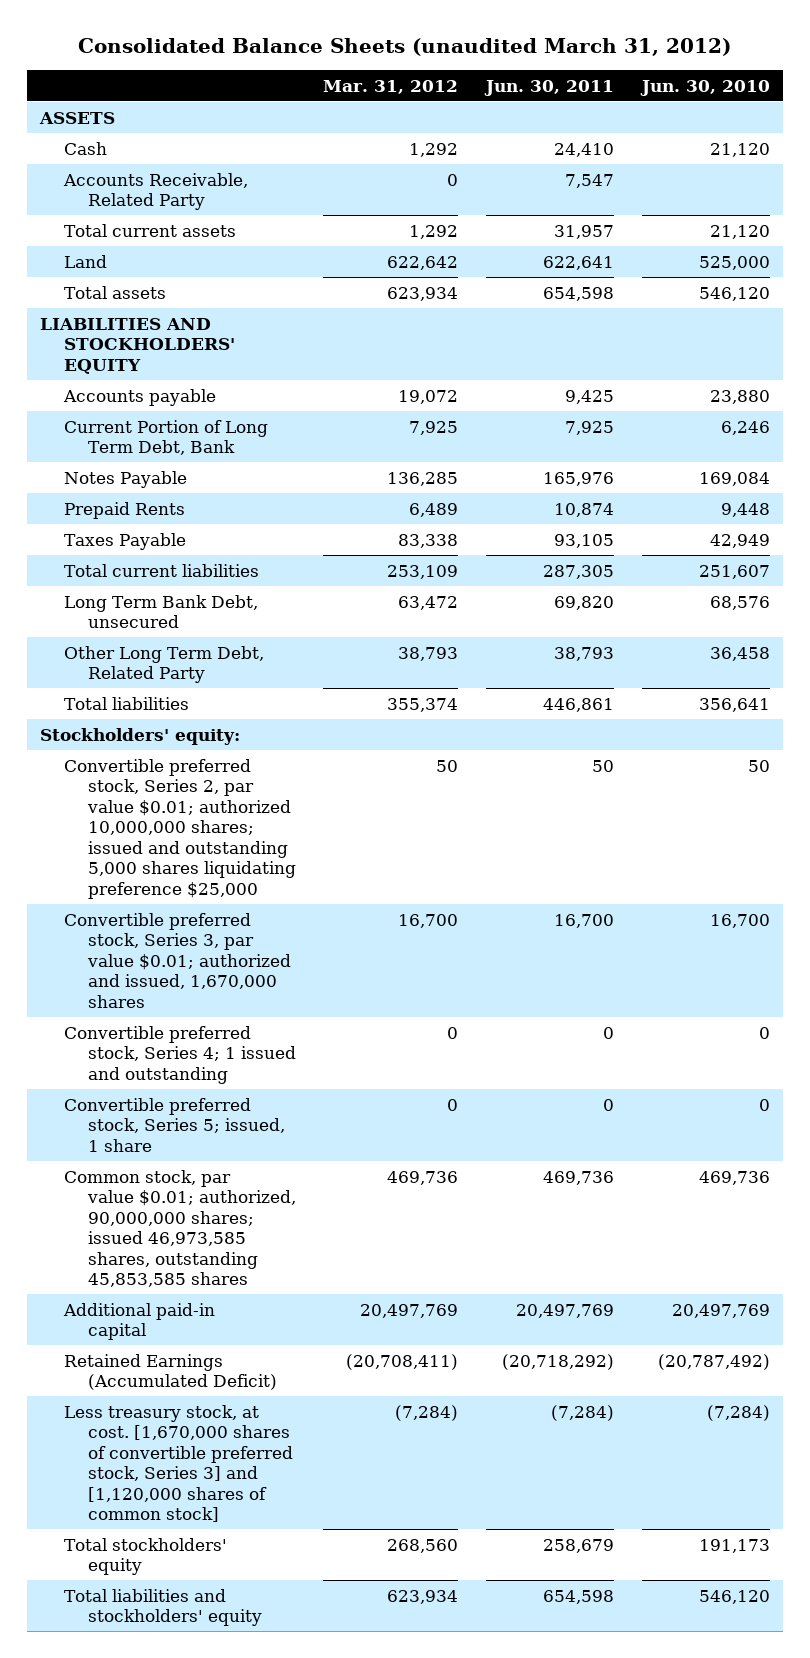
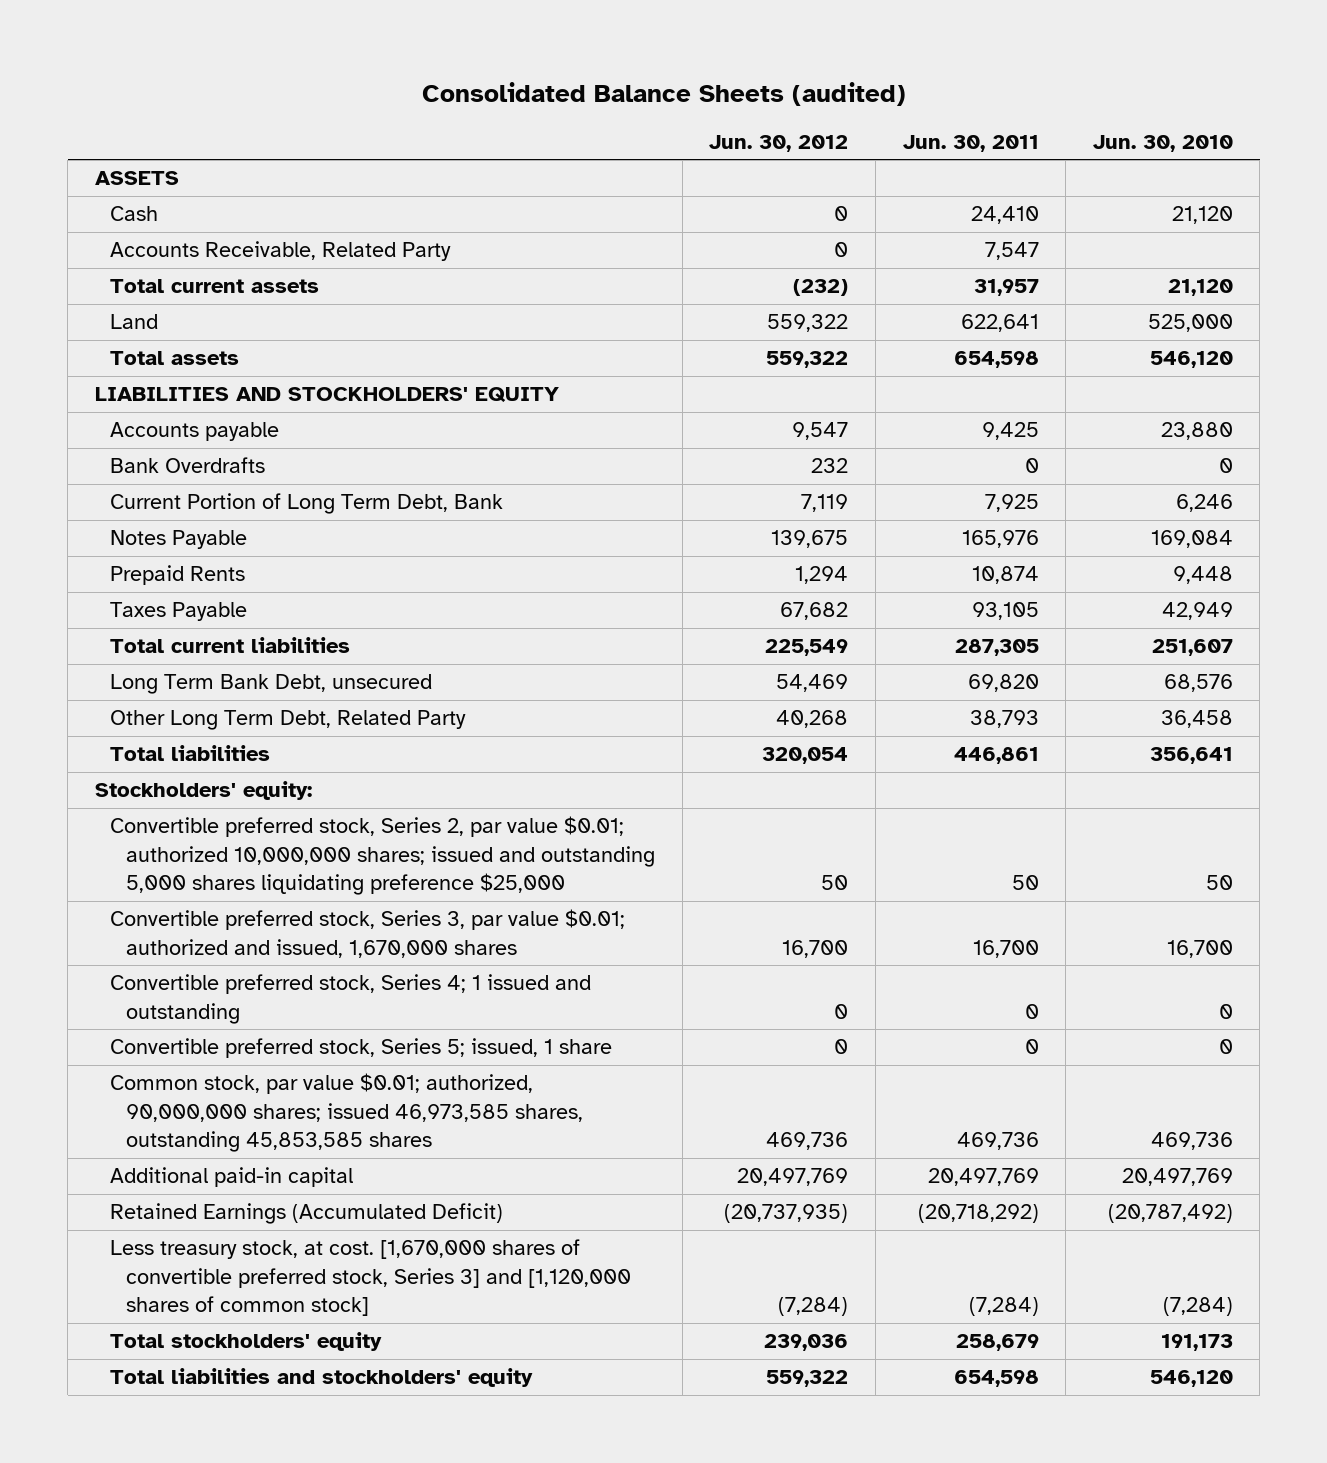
- Consolidated Balance Sheets (unaudited March 31, 2012)
+ Consolidated Balance Sheets (audited)
- | Mar. 31, 2012 | Jun. 30, 2011 | Jun. 30, 2010
+ | Jun. 30, 2012 | Jun. 30, 2011 | Jun. 30, 2010
+ Bank Overdrafts | 232 | 0 | 0

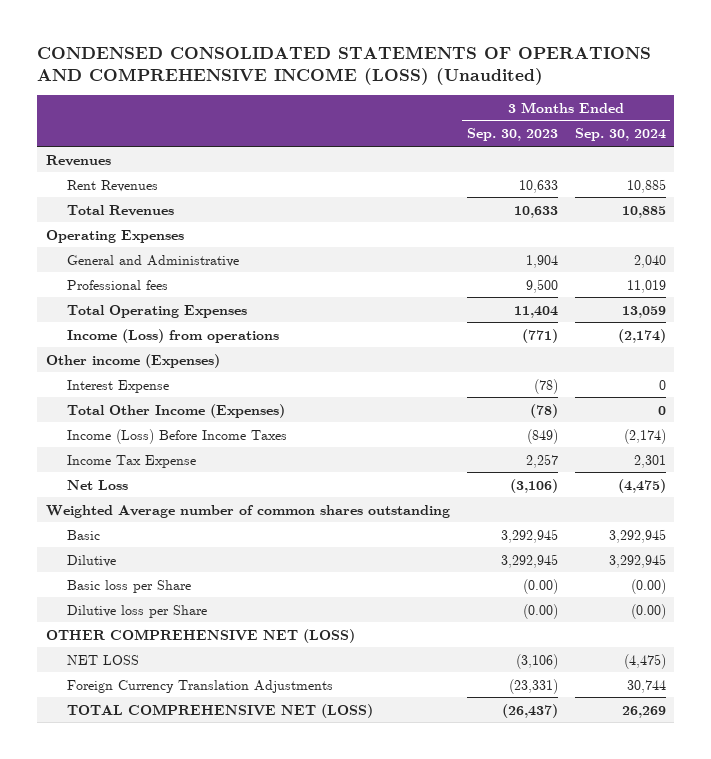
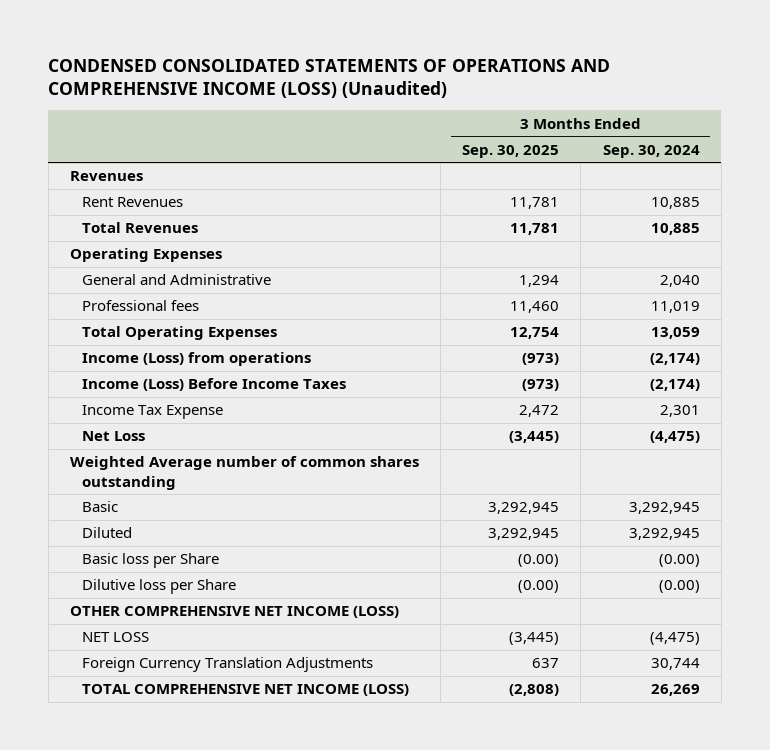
- | 3 Months Ended Sep. 30, 2023 | 3 Months Ended Sep. 30, 2024
+ | 3 Months Ended Sep. 30, 2025 | 3 Months Ended Sep. 30, 2024
- Other income (Expenses)
- Interest Expense | (78) | 0
- Total Other Income (Expenses) | (78) | 0
- Dilutive | 3,292,945 | 3,292,945
+ Diluted | 3,292,945 | 3,292,945
- OTHER COMPREHENSIVE NET (LOSS)
+ OTHER COMPREHENSIVE NET INCOME (LOSS)
- TOTAL COMPREHENSIVE NET (LOSS) | (26,437) | 26,269
+ TOTAL COMPREHENSIVE NET INCOME (LOSS) | (2,808) | 26,269

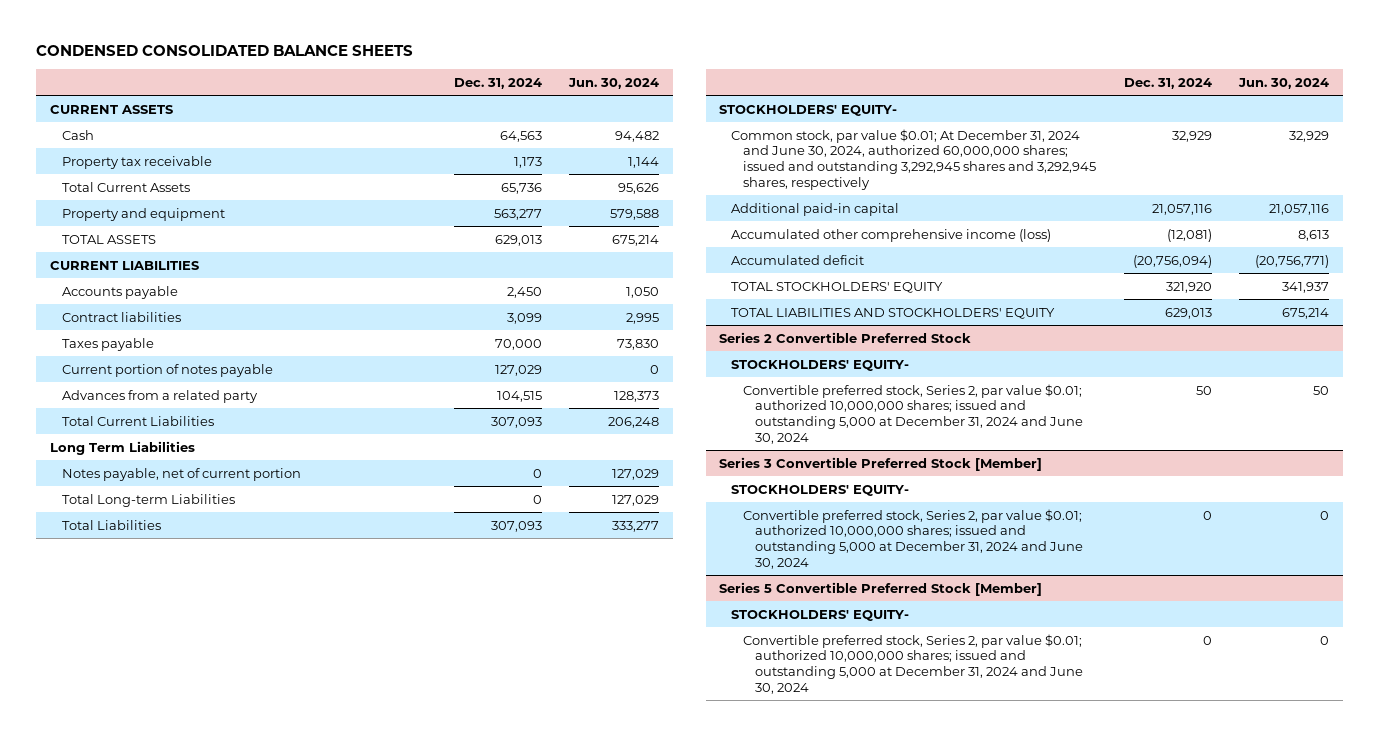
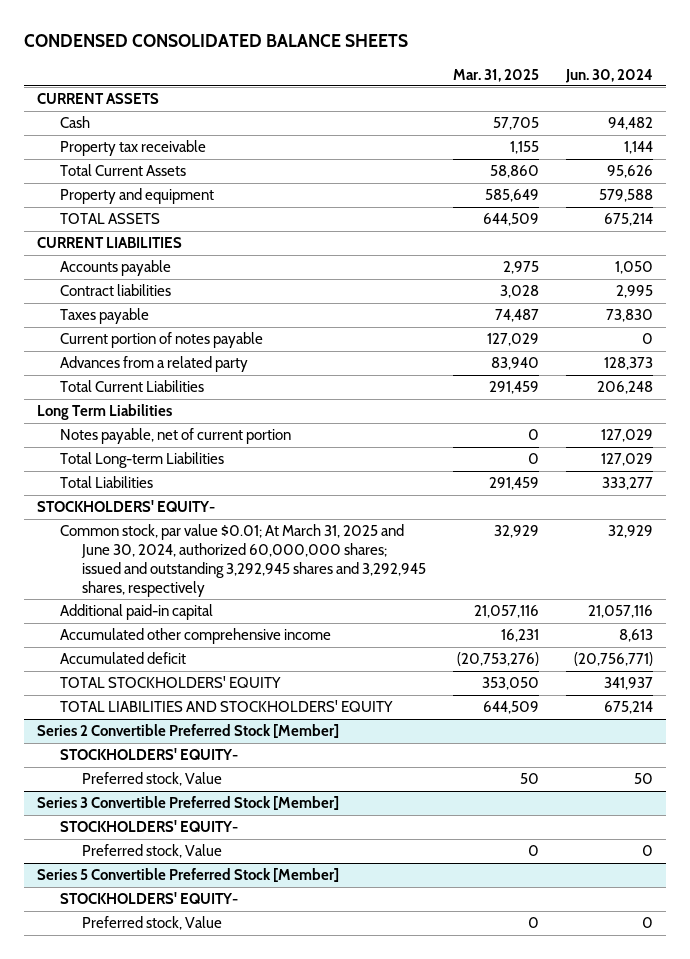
- | Dec. 31, 2024 | Jun. 30, 2024
+ | Mar. 31, 2025 | Jun. 30, 2024
- Common stock, par value $0.01; At December 31, 2024 and June 30, 2024, authorized 60,000,000 shares; issued and outstanding 3,292,945 shares and 3,292,945 shares, respectively | 32,929 | 32,929
+ Common stock, par value $0.01; At March 31, 2025 and June 30, 2024, authorized 60,000,000 shares; issued and outstanding 3,292,945 shares and 3,292,945 shares, respectively | 32,929 | 32,929
- Accumulated other comprehensive income (loss) | (12,081) | 8,613
+ Accumulated other comprehensive income | 16,231 | 8,613
- Series 2 Convertible Preferred Stock
+ Series 2 Convertible Preferred Stock [Member]
- Convertible preferred stock, Series 2, par value $0.01; authorized 10,000,000 shares; issued and outstanding 5,000 at December 31, 2024 and June 30, 2024 | 50 | 50
+ Preferred stock, Value | 50 | 50
@ Series 3 Convertible Preferred Stock [Member]
- Convertible preferred stock, Series 2, par value $0.01; authorized 10,000,000 shares; issued and outstanding 5,000 at December 31, 2024 and June 30, 2024 | 0 | 0
+ Preferred stock, Value | 0 | 0
@ Series 5 Convertible Preferred Stock [Member]
- Convertible preferred stock, Series 2, par value $0.01; authorized 10,000,000 shares; issued and outstanding 5,000 at December 31, 2024 and June 30, 2024 | 0 | 0
+ Preferred stock, Value | 0 | 0

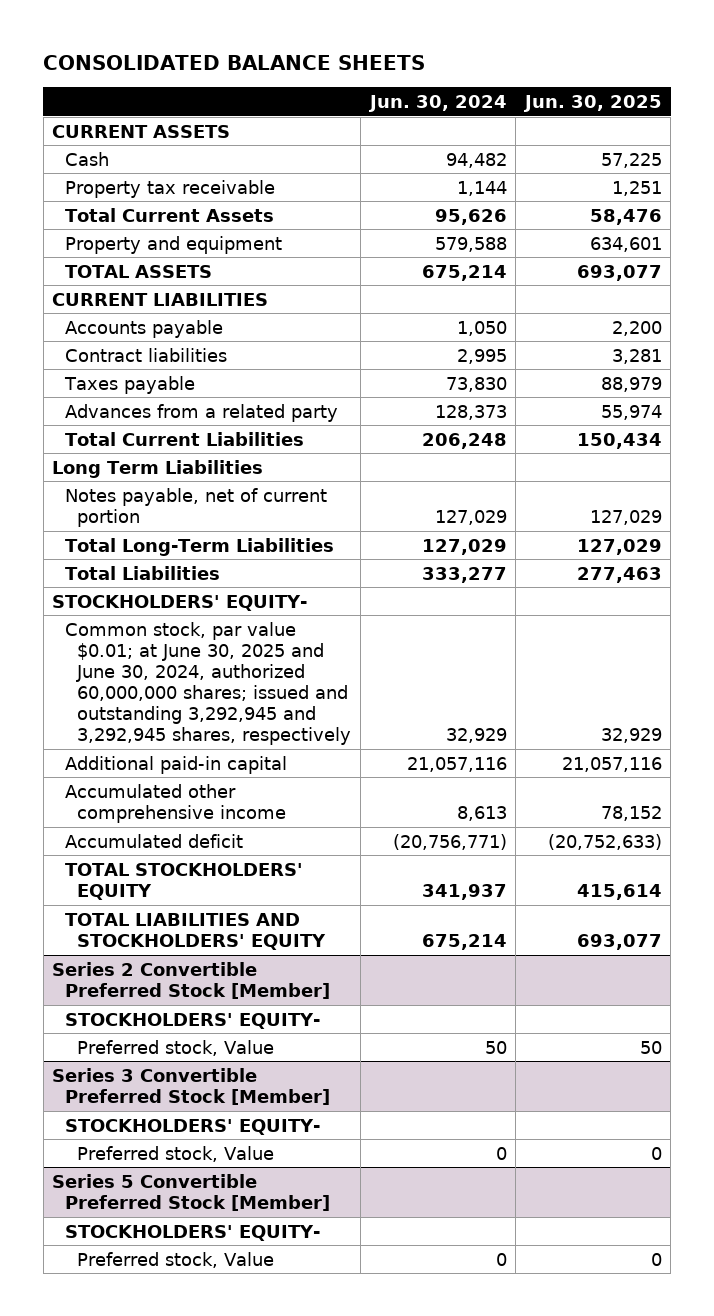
- CONDENSED CONSOLIDATED BALANCE SHEETS
+ CONSOLIDATED BALANCE SHEETS
- | Mar. 31, 2025 | Jun. 30, 2024
+ | Jun. 30, 2024 | Jun. 30, 2025
- Current portion of notes payable | 127,029 | 0
- Total Long-term Liabilities | 0 | 127,029
+ Total Long-Term Liabilities | 127,029 | 127,029
- Common stock, par value $0.01; At March 31, 2025 and June 30, 2024, authorized 60,000,000 shares; issued and outstanding 3,292,945 shares and 3,292,945 shares, respectively | 32,929 | 32,929
+ Common stock, par value $0.01; at June 30, 2025 and June 30, 2024, authorized 60,000,000 shares; issued and outstanding 3,292,945 and 3,292,945 shares, respectively | 32,929 | 32,929

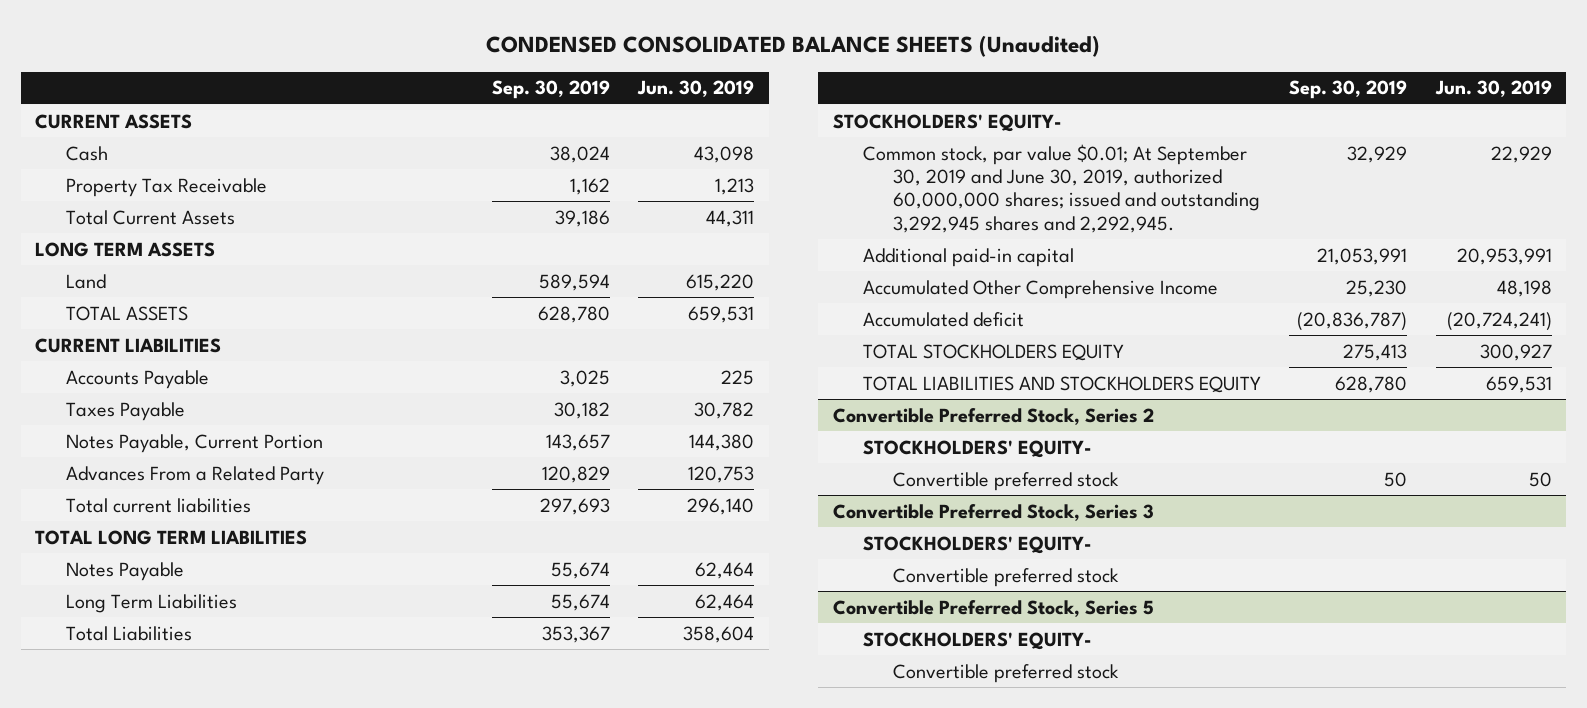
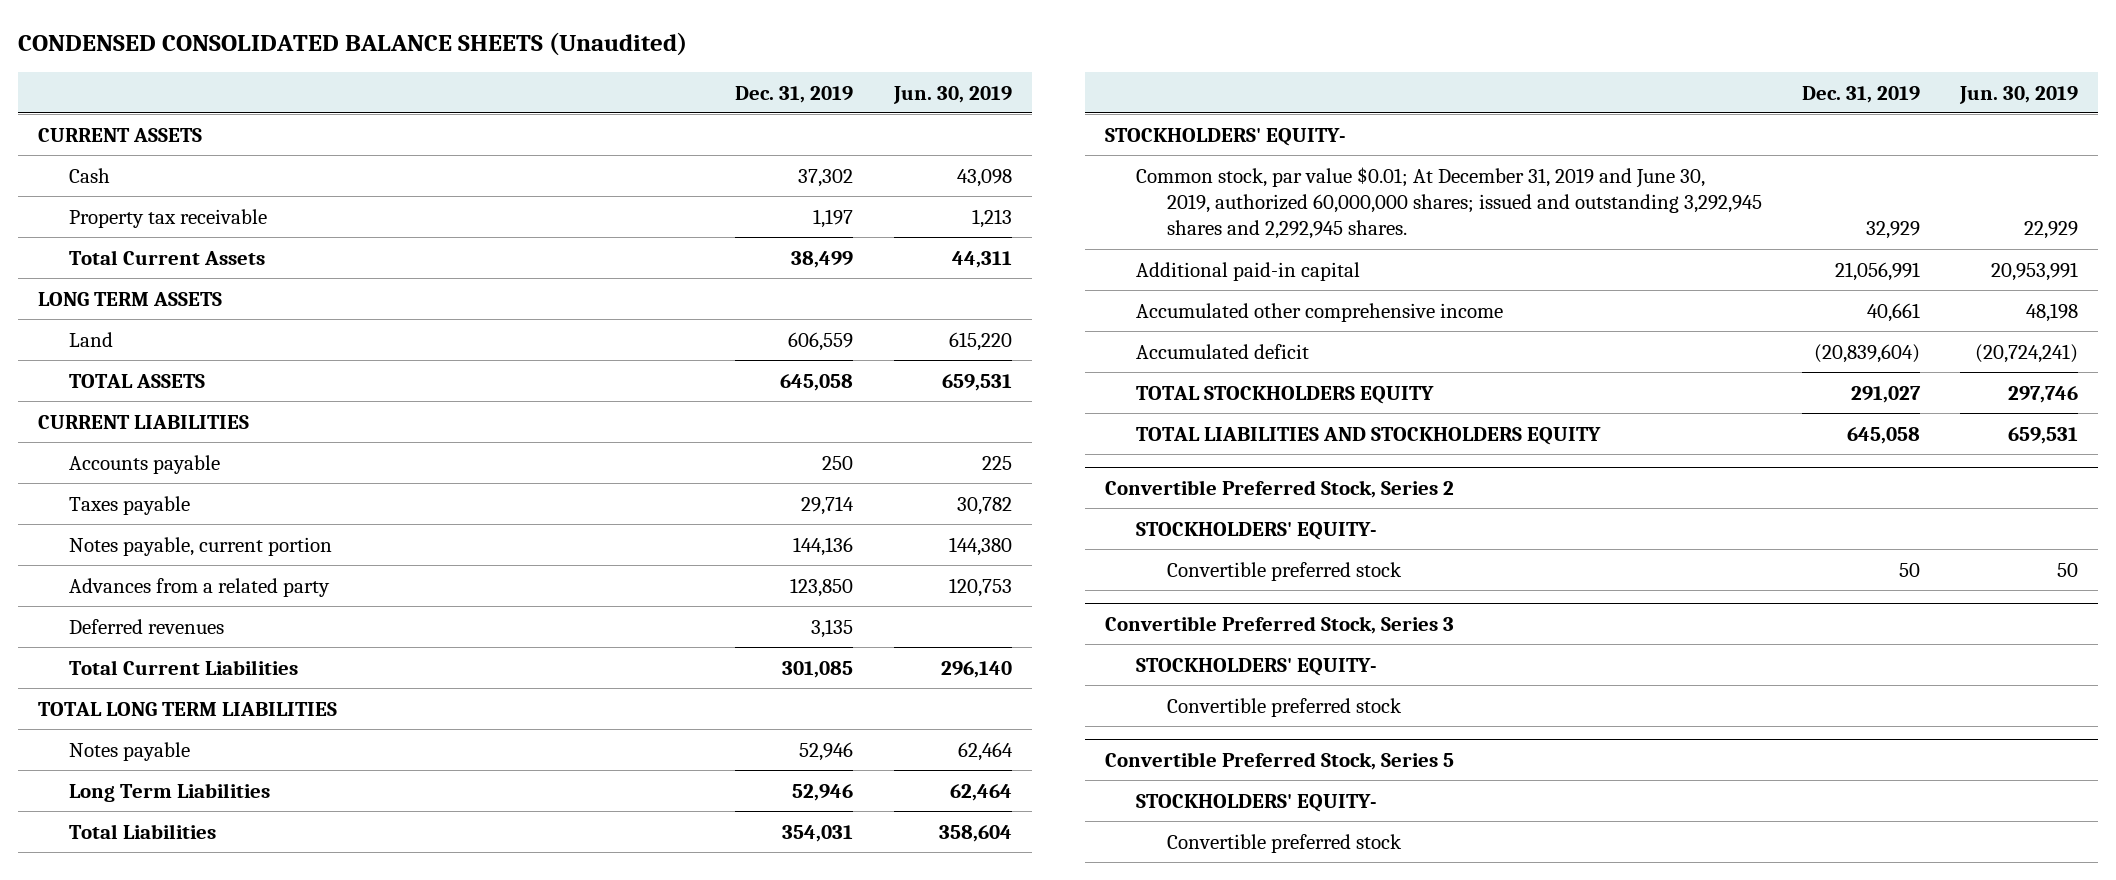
- | Sep. 30, 2019 | Jun. 30, 2019
+ | Dec. 31, 2019 | Jun. 30, 2019
- Property Tax Receivable | 1,162 | 1,213
+ Property tax receivable | 1,197 | 1,213
- Accounts Payable | 3,025 | 225
- Taxes Payable | 30,182 | 30,782
- Notes Payable, Current Portion | 143,657 | 144,380
- Advances From a Related Party | 120,829 | 120,753
- Total current liabilities | 297,693 | 296,140
+ Accounts payable | 250 | 225
+ Taxes payable | 29,714 | 30,782
+ Notes payable, current portion | 144,136 | 144,380
+ Advances from a related party | 123,850 | 120,753
+ Deferred revenues | 3,135 |
+ Total Current Liabilities | 301,085 | 296,140
- Notes Payable | 55,674 | 62,464
+ Notes payable | 52,946 | 62,464
- Common stock, par value $0.01; At September 30, 2019 and June 30, 2019, authorized 60,000,000 shares; issued and outstanding 3,292,945 shares and 2,292,945. | 32,929 | 22,929
+ Common stock, par value $0.01; At December 31, 2019 and June 30, 2019, authorized 60,000,000 shares; issued and outstanding 3,292,945 shares and 2,292,945 shares. | 32,929 | 22,929
- Accumulated Other Comprehensive Income | 25,230 | 48,198
+ Accumulated other comprehensive income | 40,661 | 48,198
- TOTAL STOCKHOLDERS EQUITY | 275,413 | 300,927
+ TOTAL STOCKHOLDERS EQUITY | 291,027 | 297,746

